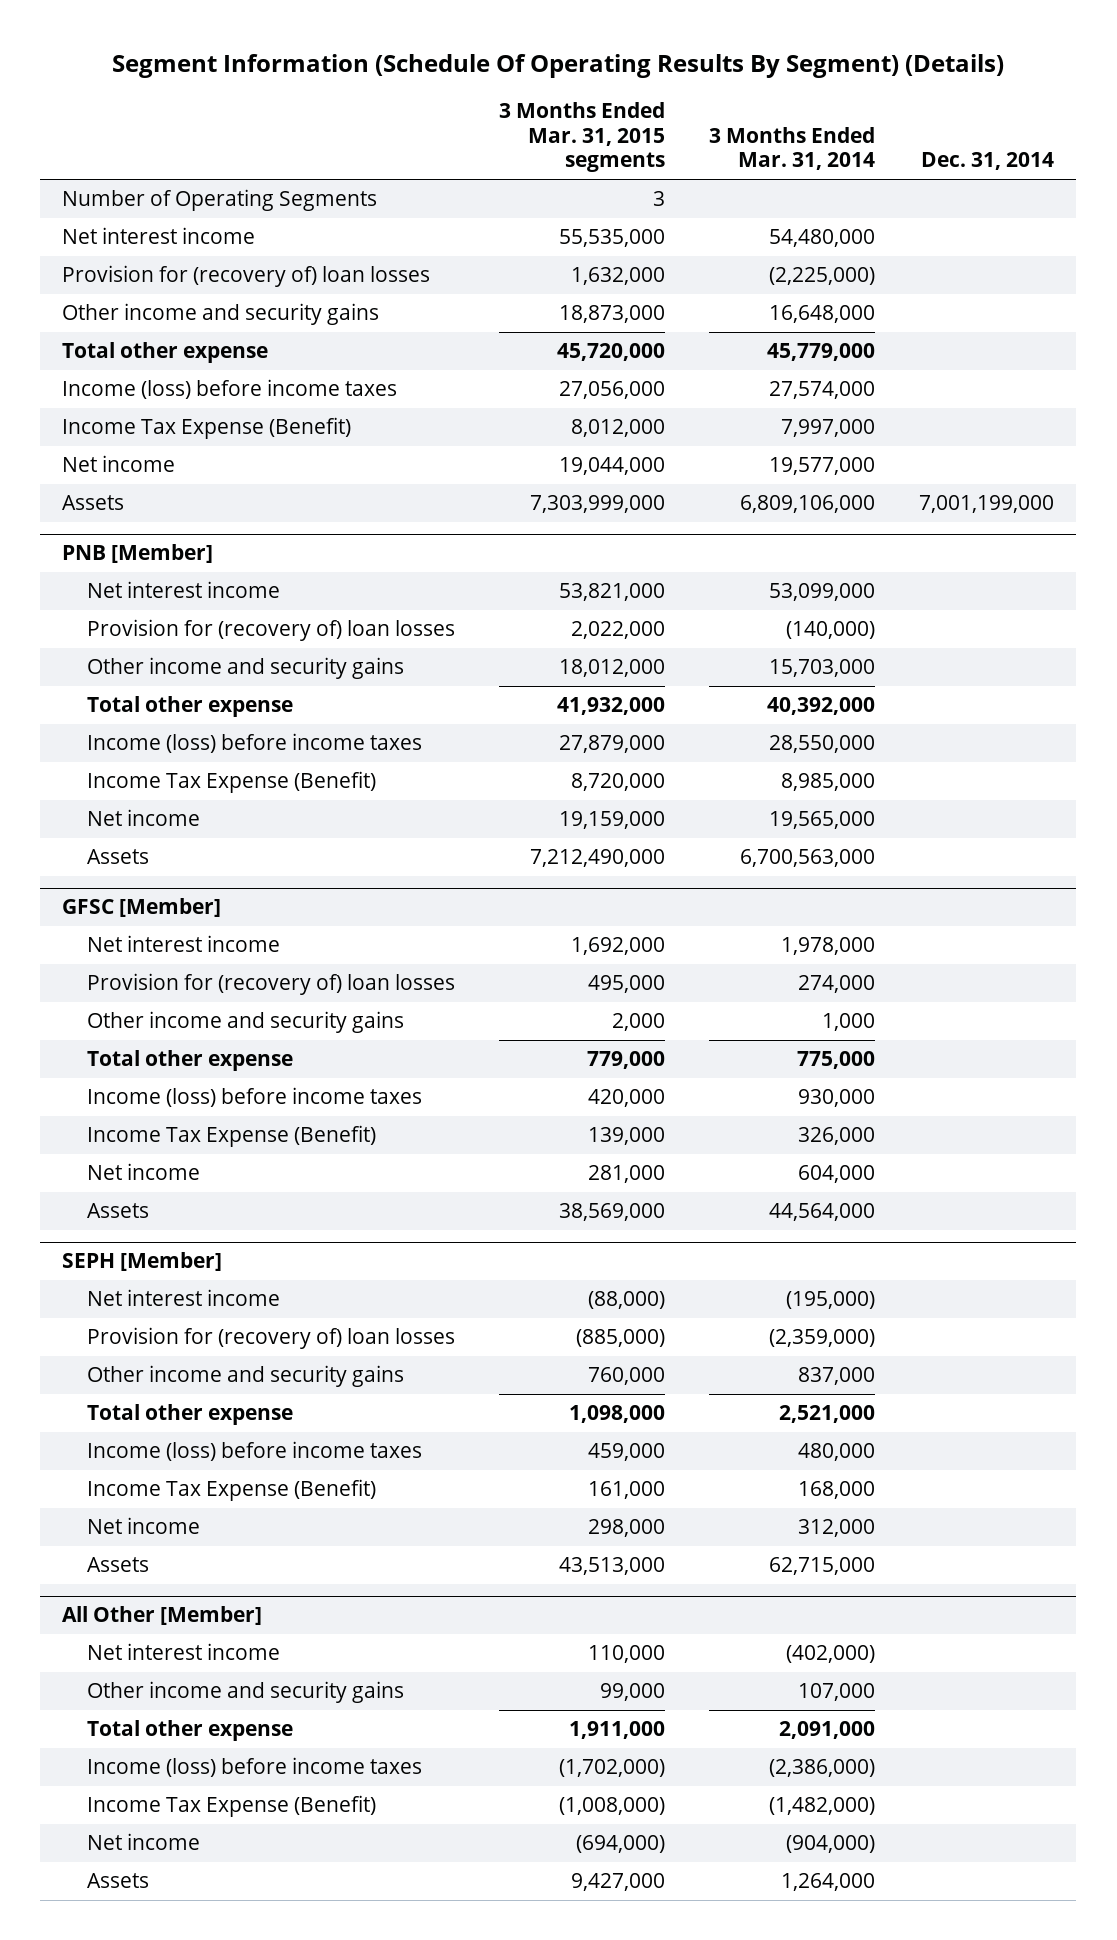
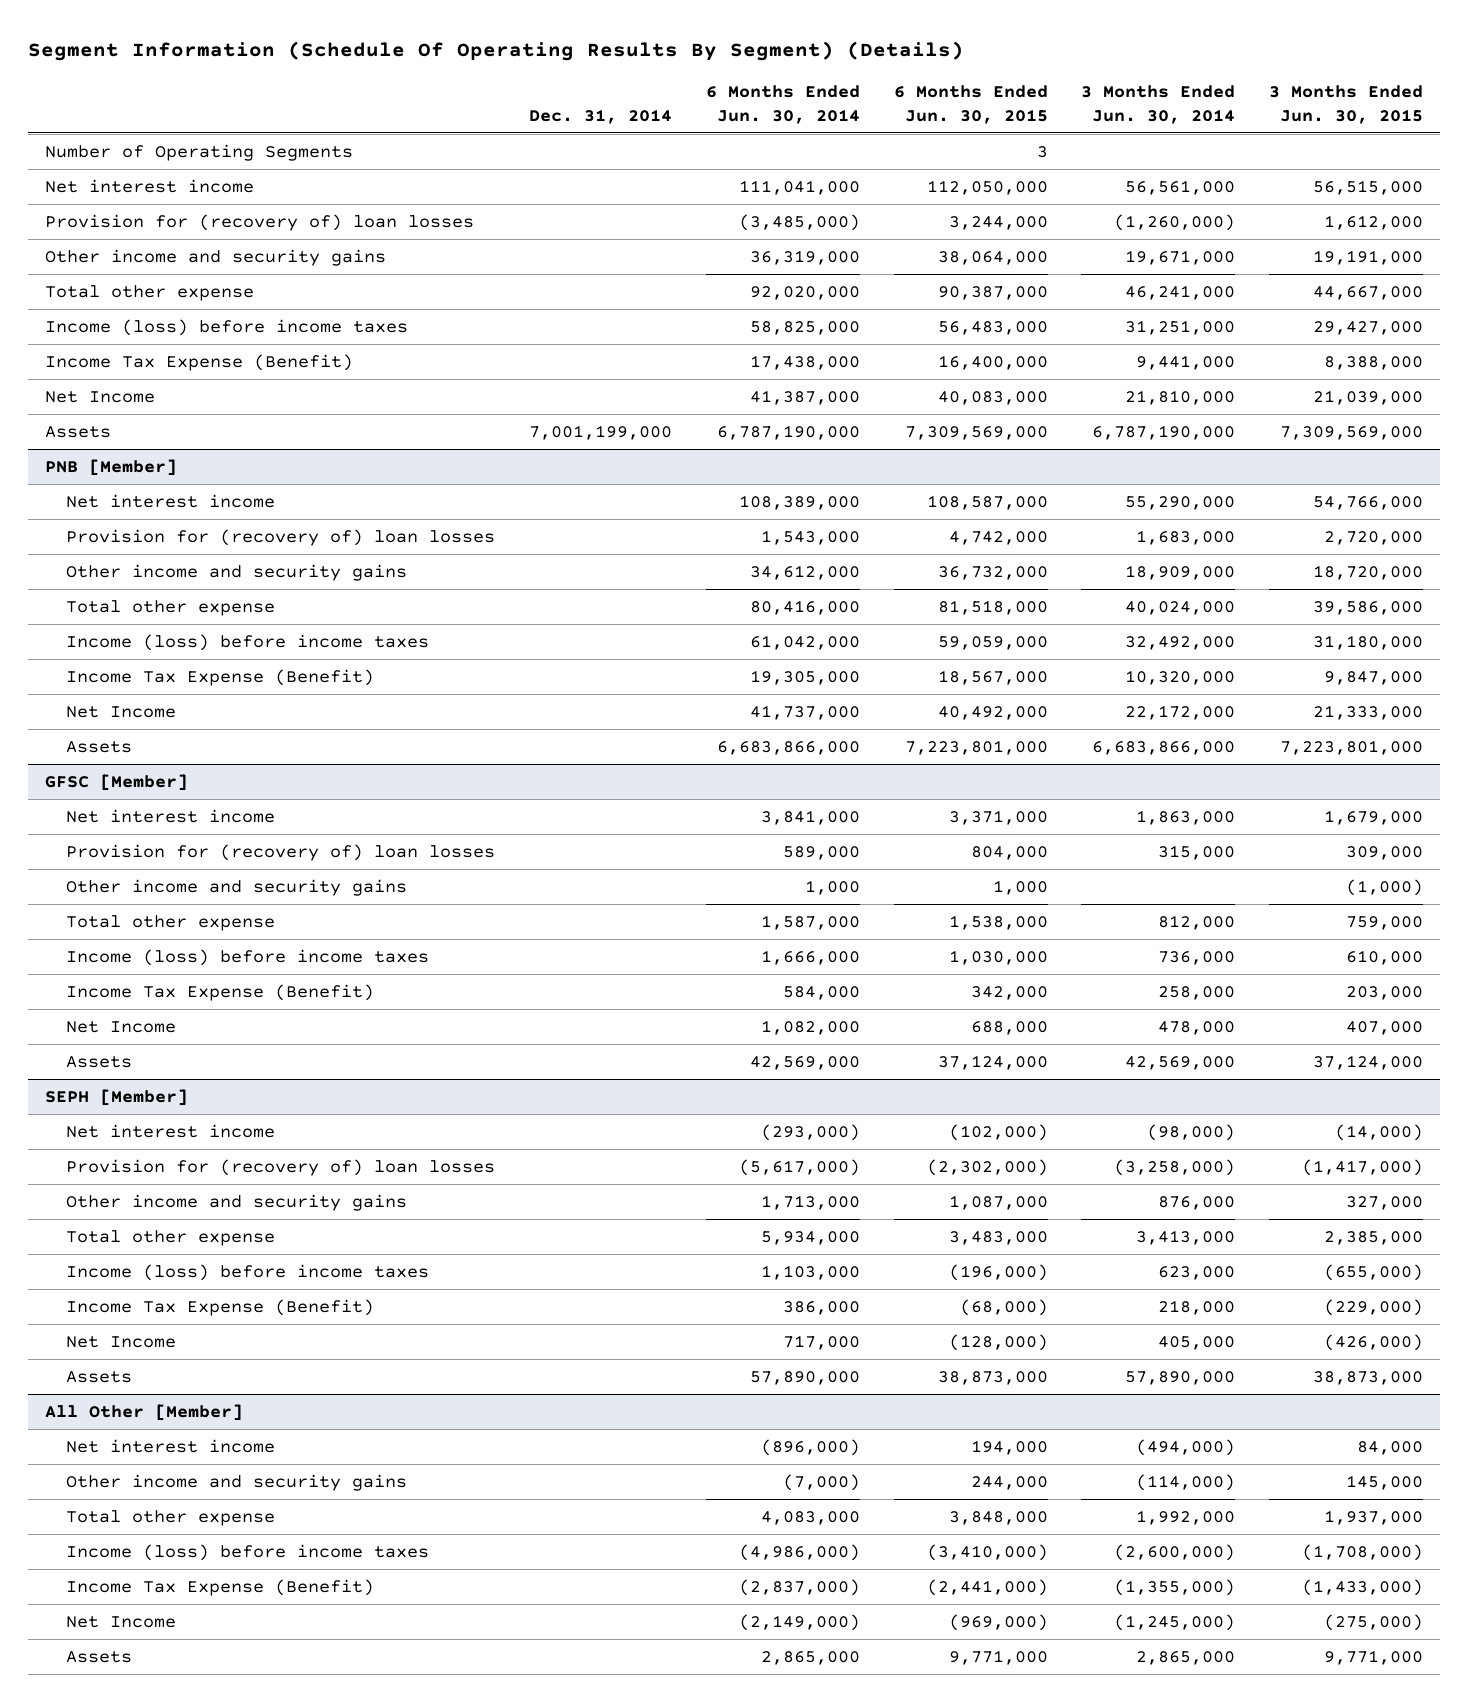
- | 3 Months Ended Mar. 31, 2015 segments | 3 Months Ended Mar. 31, 2014 | Dec. 31, 2014
+ | Dec. 31, 2014 | 6 Months Ended Jun. 30, 2014 | 6 Months Ended Jun. 30, 2015 | 3 Months Ended Jun. 30, 2014 | 3 Months Ended Jun. 30, 2015
- Net income | 19,044,000 | 19,577,000 |
+ Net Income | | 41,387,000 | 40,083,000 | 21,810,000 | 21,039,000
@ PNB [Member]
- Net income | 19,159,000 | 19,565,000 |
+ Net Income | | 41,737,000 | 40,492,000 | 22,172,000 | 21,333,000
@ GFSC [Member]
- Net income | 281,000 | 604,000 |
+ Net Income | | 1,082,000 | 688,000 | 478,000 | 407,000
@ SEPH [Member]
- Net income | 298,000 | 312,000 |
+ Net Income | | 717,000 | (128,000) | 405,000 | (426,000)
@ All Other [Member]
- Net income | (694,000) | (904,000) |
+ Net Income | | (2,149,000) | (969,000) | (1,245,000) | (275,000)

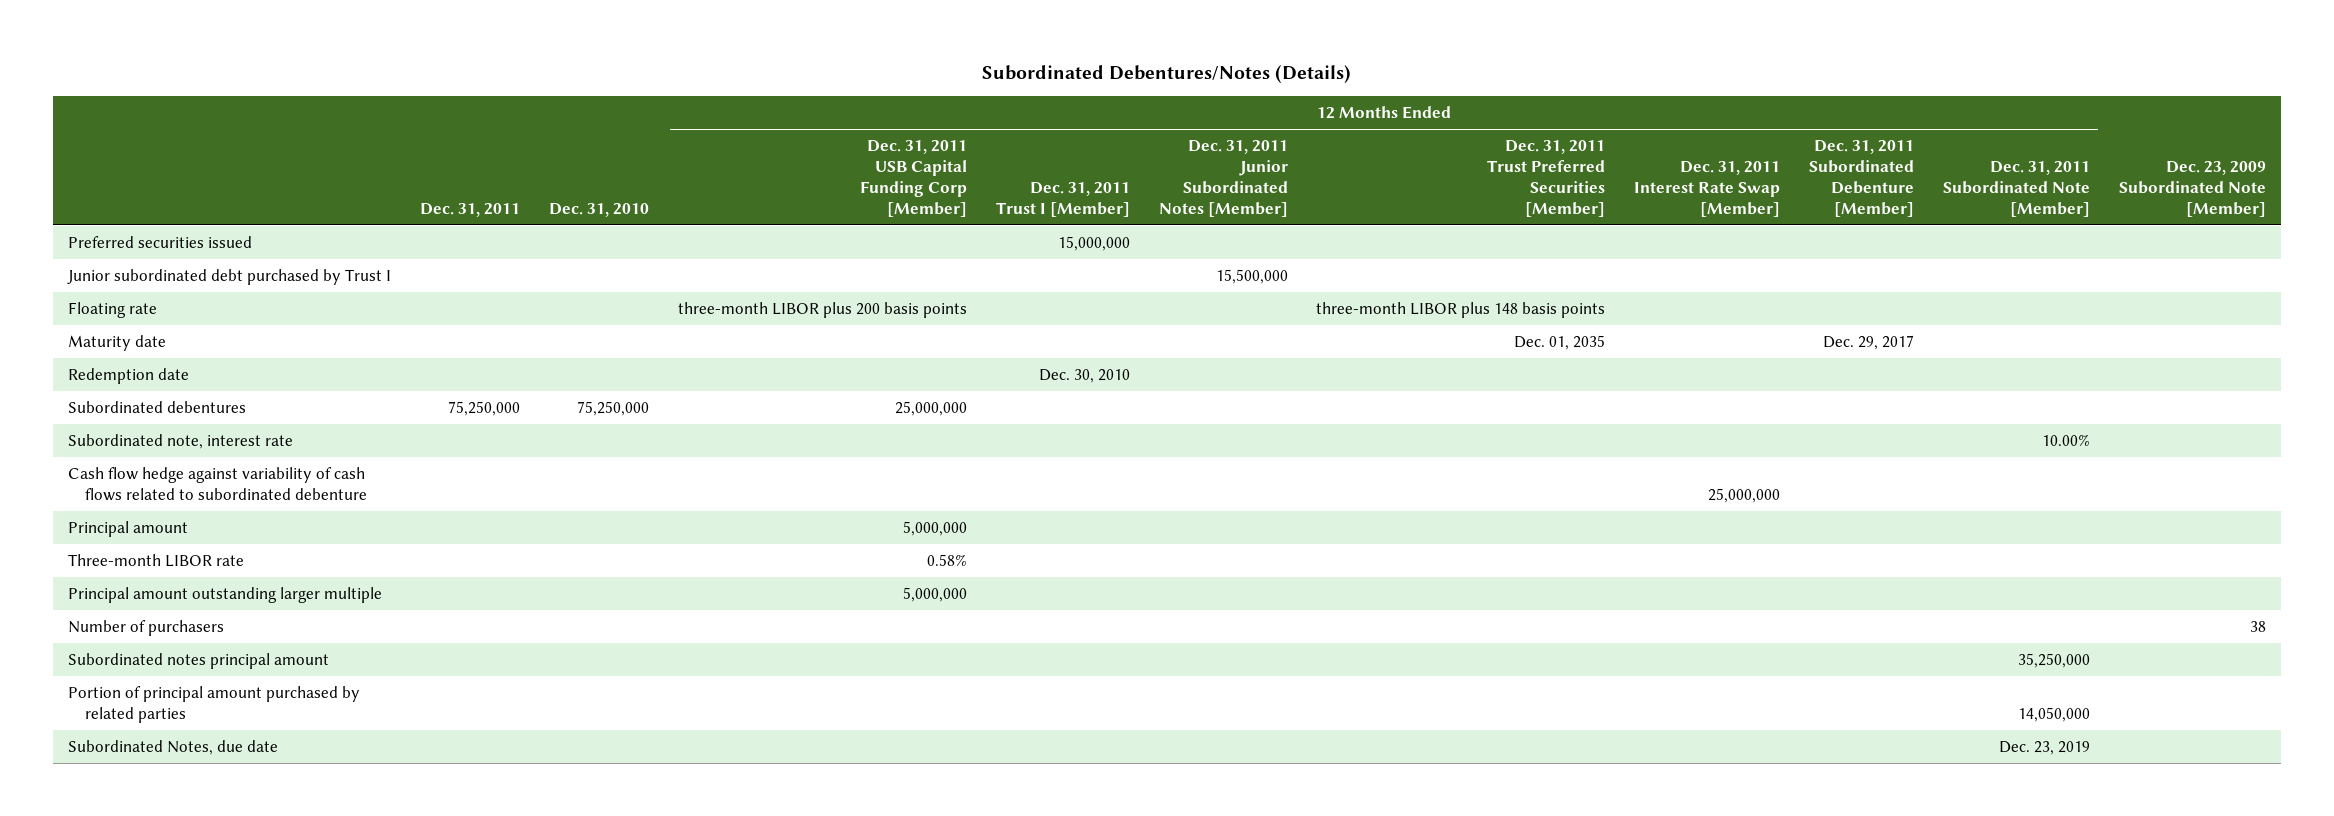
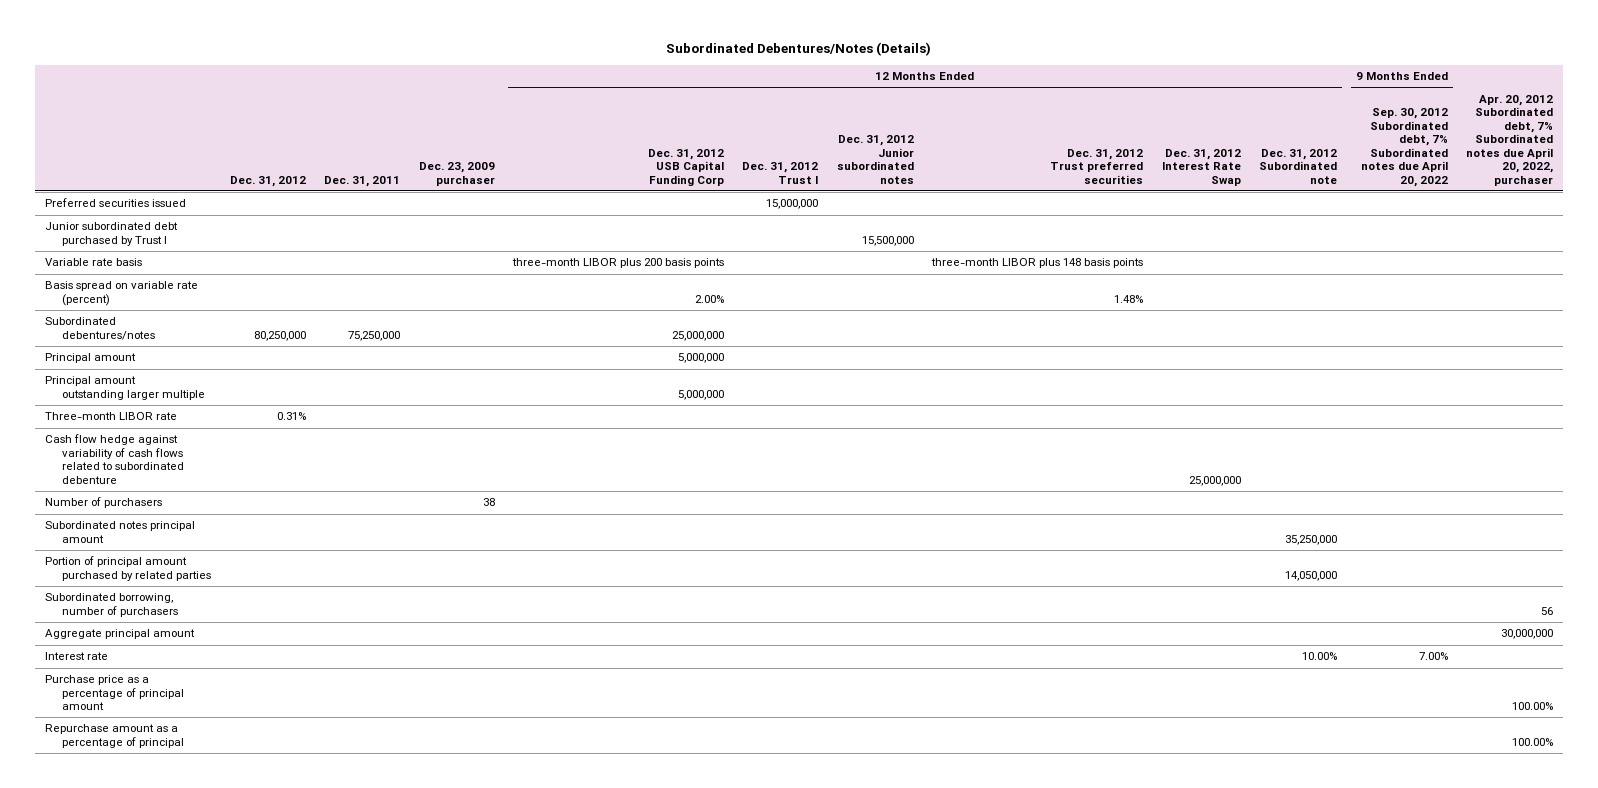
- | Dec. 31, 2011 | Dec. 31, 2010 | 12 Months Ended Dec. 31, 2011 USB Capital Funding Corp [Member] | 12 Months Ended Dec. 31, 2011 Trust I [Member] | 12 Months Ended Dec. 31, 2011 Junior Subordinated Notes [Member] | 12 Months Ended Dec. 31, 2011 Trust Preferred Securities [Member] | 12 Months Ended Dec. 31, 2011 Interest Rate Swap [Member] | 12 Months Ended Dec. 31, 2011 Subordinated Debenture [Member] | 12 Months Ended Dec. 31, 2011 Subordinated Note [Member] | Dec. 23, 2009 Subordinated Note [Member]
+ | Dec. 31, 2012 | Dec. 31, 2011 | Dec. 23, 2009 purchaser | 12 Months Ended Dec. 31, 2012 USB Capital Funding Corp | 12 Months Ended Dec. 31, 2012 Trust I | 12 Months Ended Dec. 31, 2012 Junior subordinated notes | 12 Months Ended Dec. 31, 2012 Trust preferred securities | 12 Months Ended Dec. 31, 2012 Interest Rate Swap | 12 Months Ended Dec. 31, 2012 Subordinated note | 9 Months Ended Sep. 30, 2012 Subordinated debt, 7% Subordinated notes due April 20, 2022 | Apr. 20, 2012 Subordinated debt, 7% Subordinated notes due April 20, 2022, purchaser
- Floating rate | | | three-month LIBOR plus 200 basis points | | | three-month LIBOR plus 148 basis points | | | |
- Maturity date | | | | | | Dec. 01, 2035 | | Dec. 29, 2017 | |
- Redemption date | | | | Dec. 30, 2010 | | | | | |
- Subordinated debentures | 75,250,000 | 75,250,000 | 25,000,000 | | | | | | |
- Subordinated note, interest rate | | | | | | | | | 10.00% |
+ Variable rate basis | | | | three-month LIBOR plus 200 basis points | | | three-month LIBOR plus 148 basis points | | | |
+ Basis spread on variable rate (percent) | | | | 2.00% | | | 1.48% | | | |
+ Subordinated debentures/notes | 80,250,000 | 75,250,000 | | 25,000,000 | | | | | | |
moved down: Three-month LIBOR rate | 0.31% | | | | | | | | | |
moved down: Cash flow hedge against variability of cash flows related to subordinated debenture | | | | | | | | 25,000,000 | | |
- Subordinated Notes, due date | | | | | | | | | Dec. 23, 2019 |
+ Subordinated borrowing, number of purchasers | | | | | | | | | | | 56
+ Aggregate principal amount | | | | | | | | | | | 30,000,000
+ Interest rate | | | | | | | | | 10.00% | 7.00% |
+ Purchase price as a percentage of principal amount | | | | | | | | | | | 100.00%
+ Repurchase amount as a percentage of principal | | | | | | | | | | | 100.00%

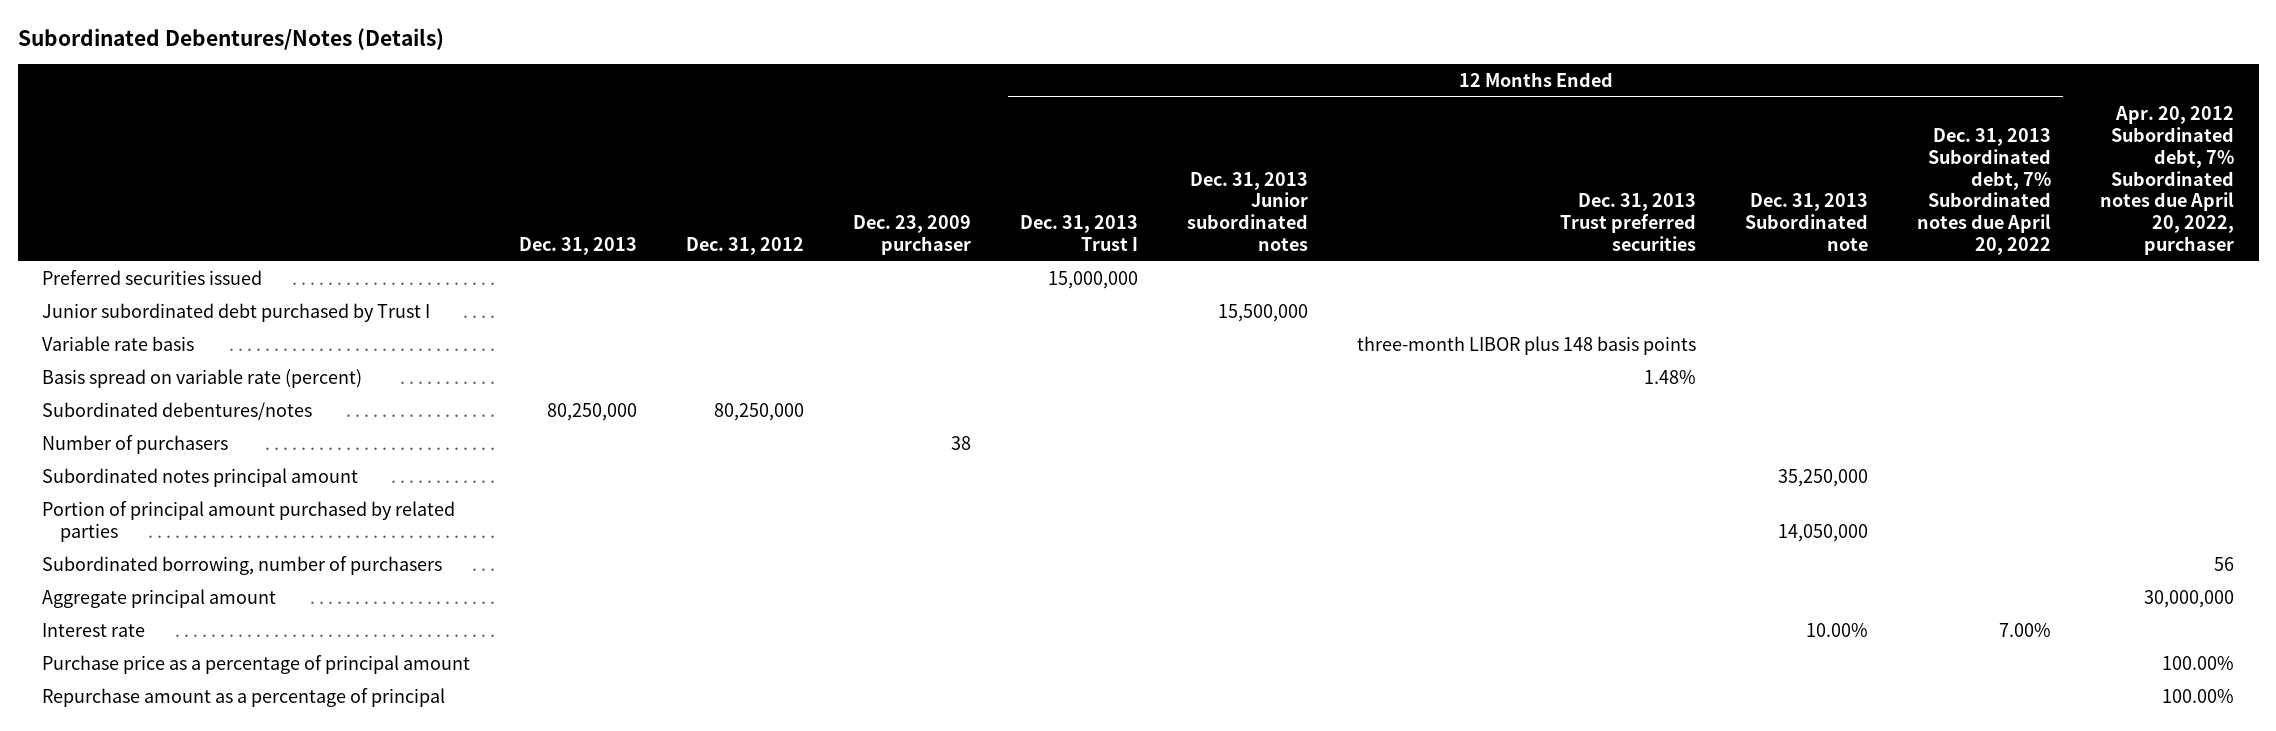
- | Dec. 31, 2012 | Dec. 31, 2011 | Dec. 23, 2009 purchaser | 12 Months Ended Dec. 31, 2012 USB Capital Funding Corp | 12 Months Ended Dec. 31, 2012 Trust I | 12 Months Ended Dec. 31, 2012 Junior subordinated notes | 12 Months Ended Dec. 31, 2012 Trust preferred securities | 12 Months Ended Dec. 31, 2012 Interest Rate Swap | 12 Months Ended Dec. 31, 2012 Subordinated note | 9 Months Ended Sep. 30, 2012 Subordinated debt, 7% Subordinated notes due April 20, 2022 | Apr. 20, 2012 Subordinated debt, 7% Subordinated notes due April 20, 2022, purchaser
+ | Dec. 31, 2013 | Dec. 31, 2012 | Dec. 23, 2009 purchaser | 12 Months Ended Dec. 31, 2013 Trust I | 12 Months Ended Dec. 31, 2013 Junior subordinated notes | 12 Months Ended Dec. 31, 2013 Trust preferred securities | 12 Months Ended Dec. 31, 2013 Subordinated note | 12 Months Ended Dec. 31, 2013 Subordinated debt, 7% Subordinated notes due April 20, 2022 | Apr. 20, 2012 Subordinated debt, 7% Subordinated notes due April 20, 2022, purchaser
- Principal amount | | | | 5,000,000 | | | | | | |
- Principal amount outstanding larger multiple | | | | 5,000,000 | | | | | | |
- Three-month LIBOR rate | 0.31% | | | | | | | | | |
- Cash flow hedge against variability of cash flows related to subordinated debenture | | | | | | | | 25,000,000 | | |

